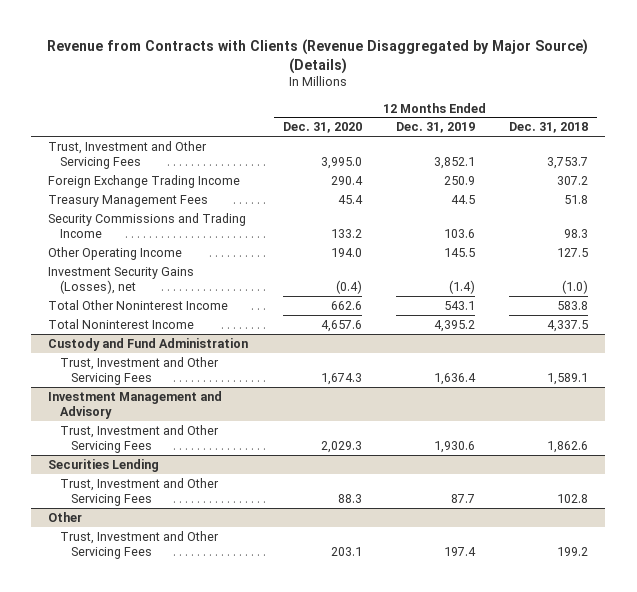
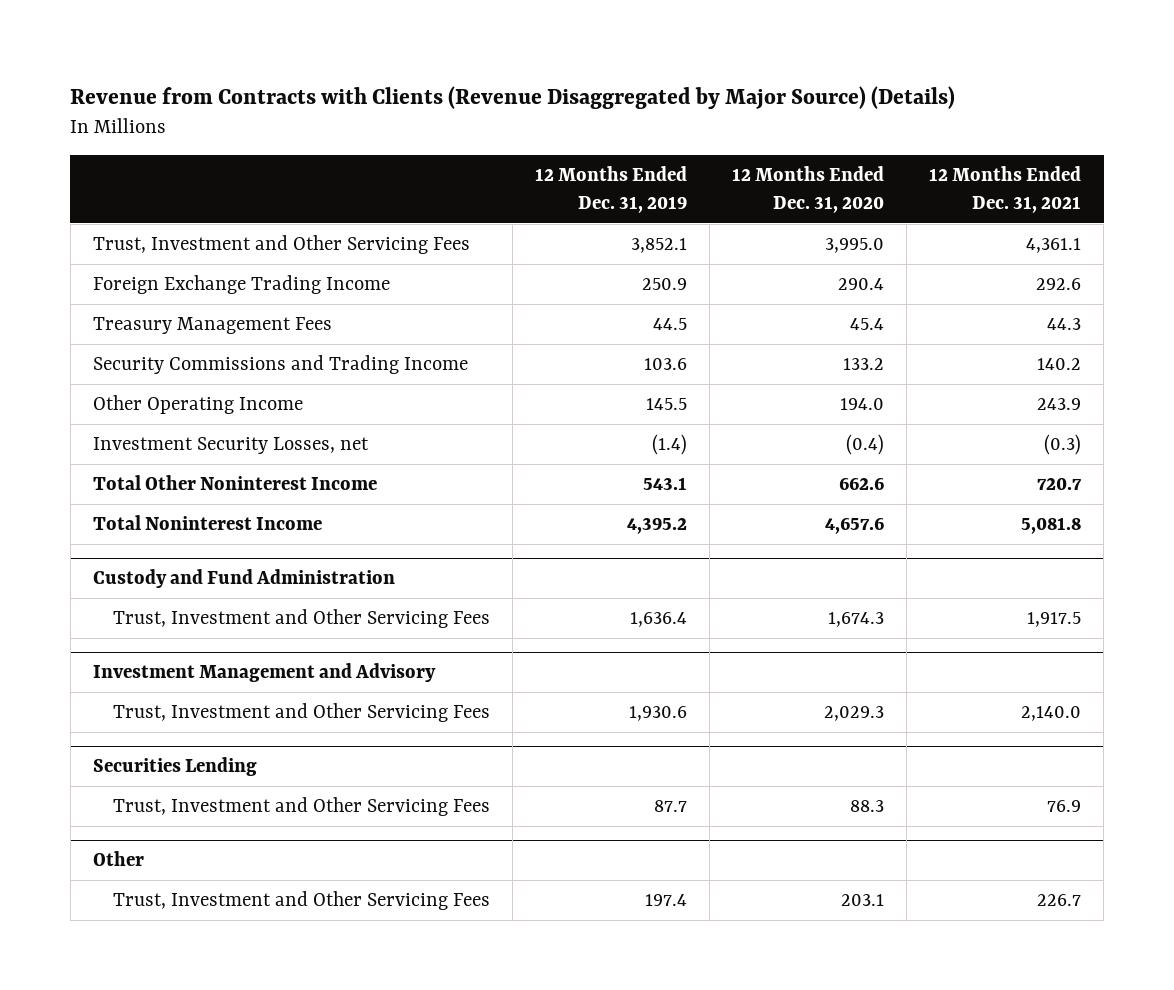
- | 12 Months Ended Dec. 31, 2020 | 12 Months Ended Dec. 31, 2019 | 12 Months Ended Dec. 31, 2018
+ | 12 Months Ended Dec. 31, 2019 | 12 Months Ended Dec. 31, 2020 | 12 Months Ended Dec. 31, 2021
- Investment Security Gains (Losses), net | (0.4) | (1.4) | (1.0)
+ Investment Security Losses, net | (1.4) | (0.4) | (0.3)

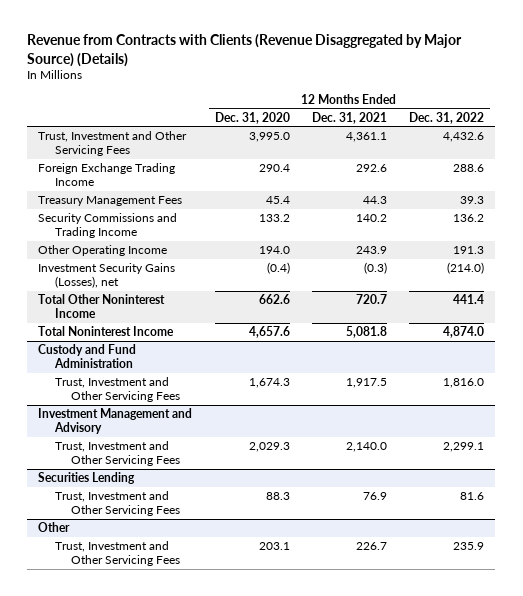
- | 12 Months Ended Dec. 31, 2019 | 12 Months Ended Dec. 31, 2020 | 12 Months Ended Dec. 31, 2021
+ | 12 Months Ended Dec. 31, 2020 | 12 Months Ended Dec. 31, 2021 | 12 Months Ended Dec. 31, 2022
- Investment Security Losses, net | (1.4) | (0.4) | (0.3)
+ Investment Security Gains (Losses), net | (0.4) | (0.3) | (214.0)

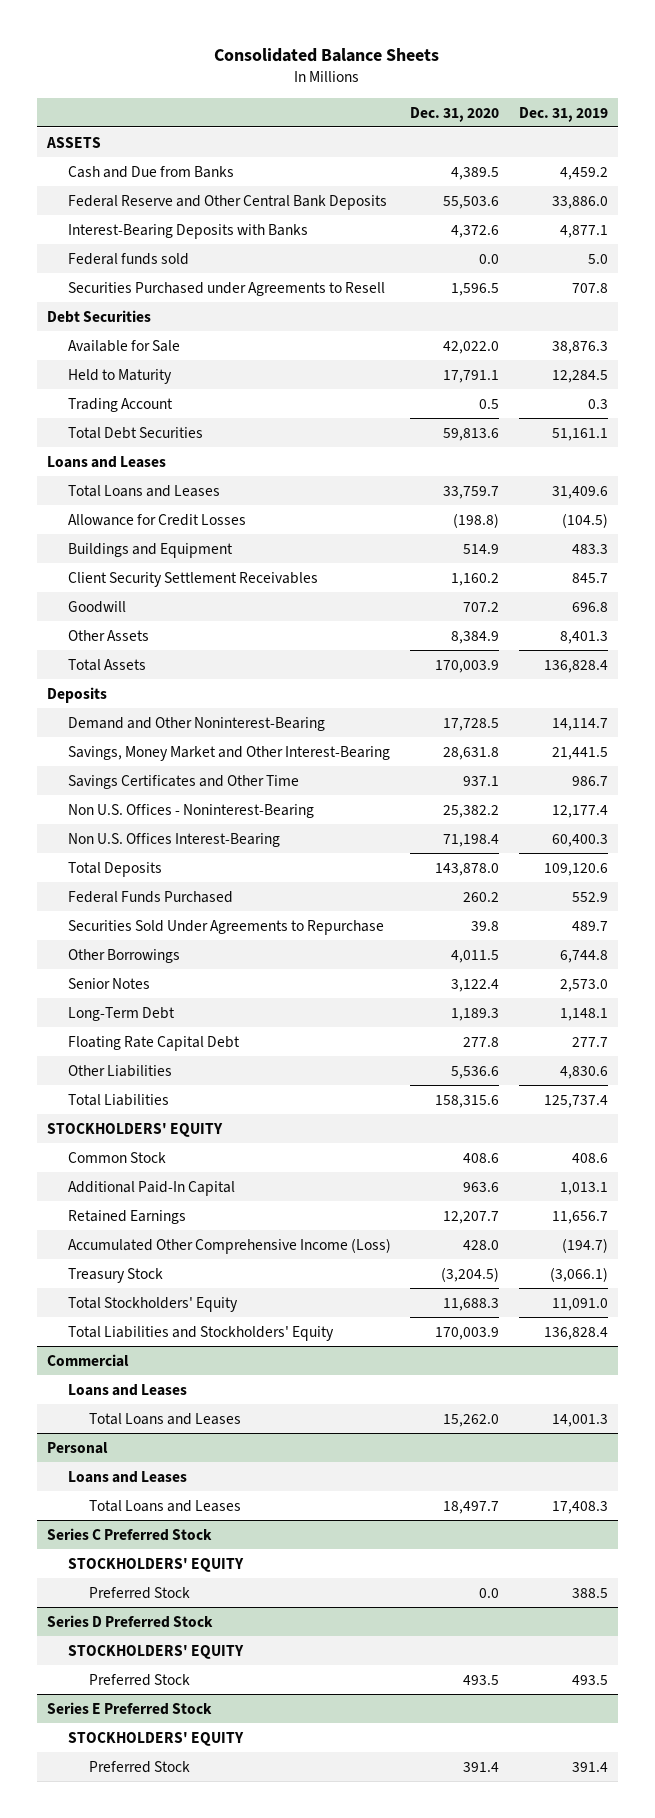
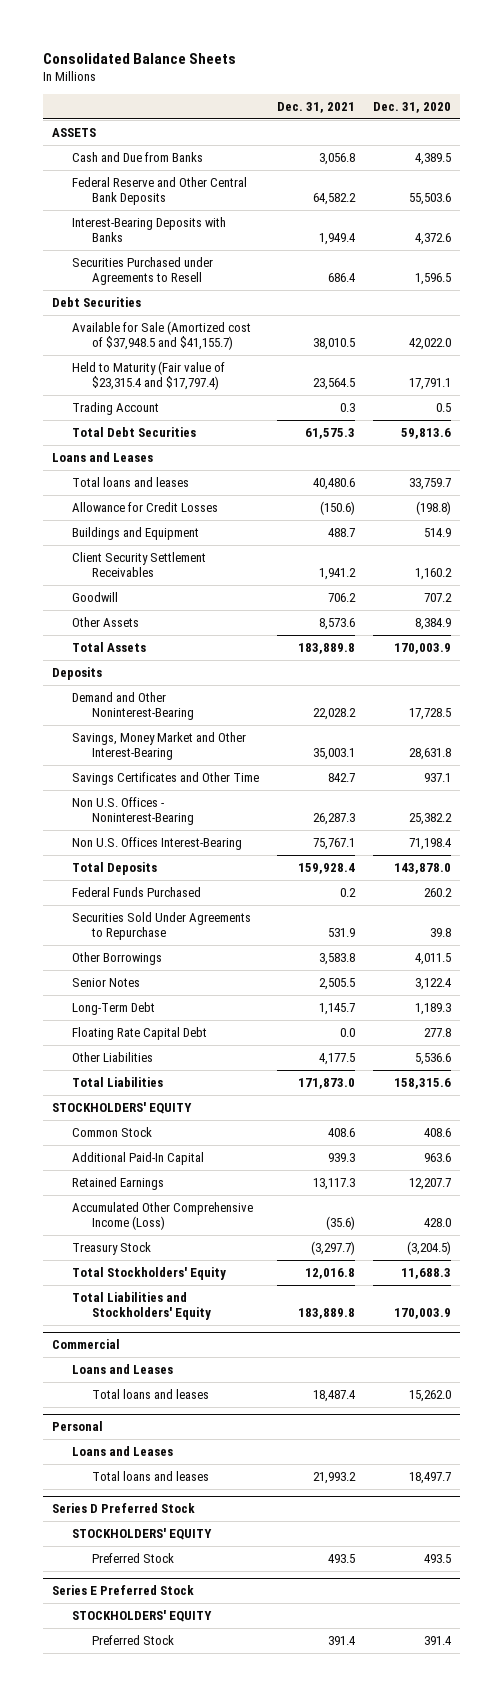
- | Dec. 31, 2020 | Dec. 31, 2019
+ | Dec. 31, 2021 | Dec. 31, 2020
- Federal funds sold | 0.0 | 5.0
- Available for Sale | 42,022.0 | 38,876.3
- Held to Maturity | 17,791.1 | 12,284.5
+ Available for Sale (Amortized cost of $37,948.5 and $41,155.7) | 38,010.5 | 42,022.0
+ Held to Maturity (Fair value of $23,315.4 and $17,797.4) | 23,564.5 | 17,791.1
- Total Loans and Leases | 33,759.7 | 31,409.6
+ Total loans and leases | 40,480.6 | 33,759.7
@ Commercial
- Total Loans and Leases | 15,262.0 | 14,001.3
+ Total loans and leases | 18,487.4 | 15,262.0
@ Personal
- Total Loans and Leases | 18,497.7 | 17,408.3
- Series C Preferred Stock
- STOCKHOLDERS' EQUITY
- Preferred Stock | 0.0 | 388.5
@ Personal
+ Total loans and leases | 21,993.2 | 18,497.7

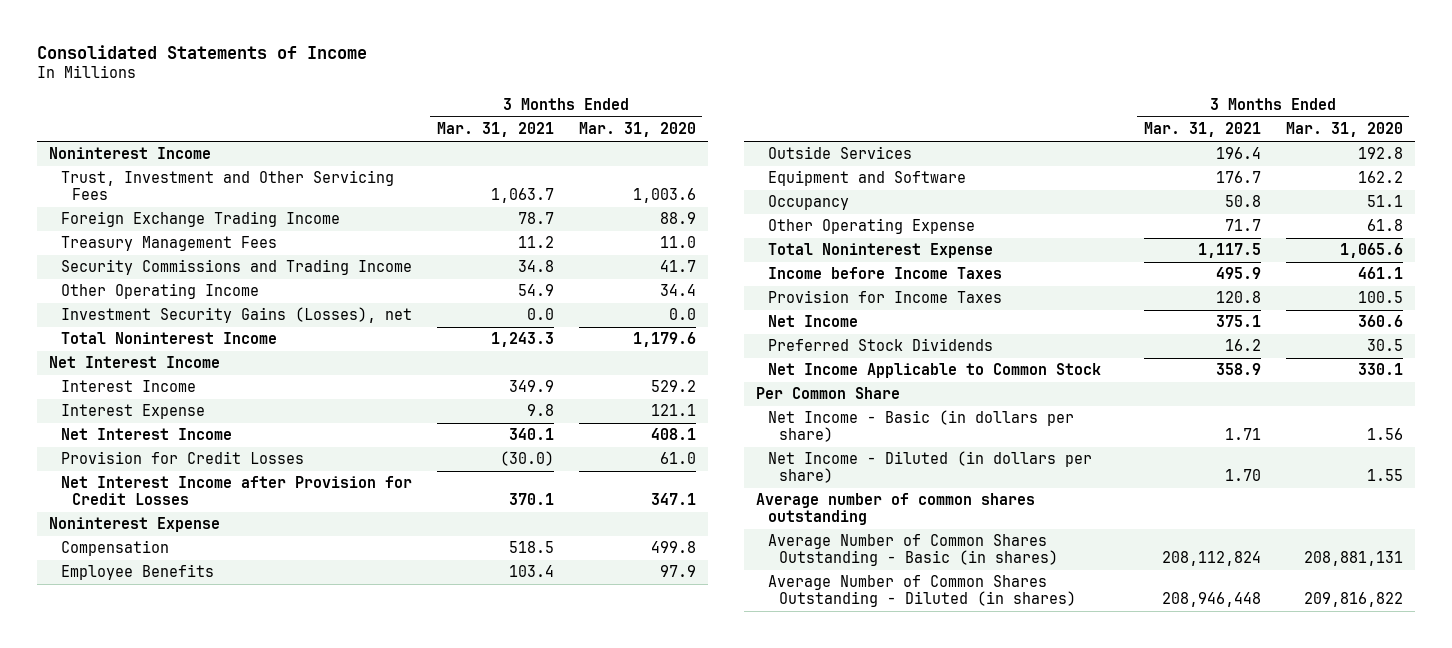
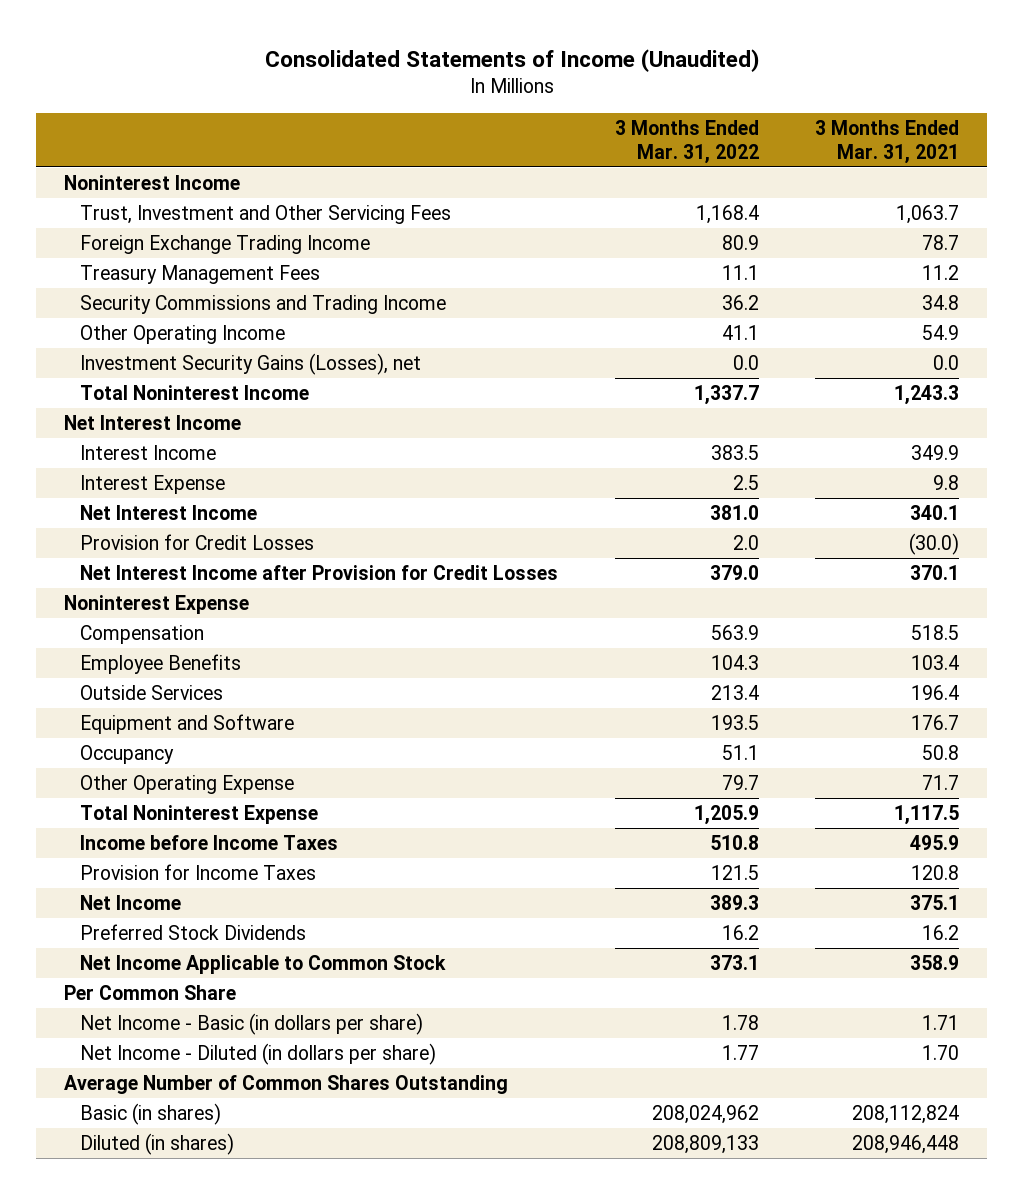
- Consolidated Statements of Income
+ Consolidated Statements of Income (Unaudited)
- | 3 Months Ended Mar. 31, 2021 | 3 Months Ended Mar. 31, 2020
+ | 3 Months Ended Mar. 31, 2022 | 3 Months Ended Mar. 31, 2021
- Average number of common shares outstanding
- Average Number of Common Shares Outstanding - Basic (in shares) | 208,112,824 | 208,881,131
- Average Number of Common Shares Outstanding - Diluted (in shares) | 208,946,448 | 209,816,822
+ Average Number of Common Shares Outstanding
+ Basic (in shares) | 208,024,962 | 208,112,824
+ Diluted (in shares) | 208,809,133 | 208,946,448

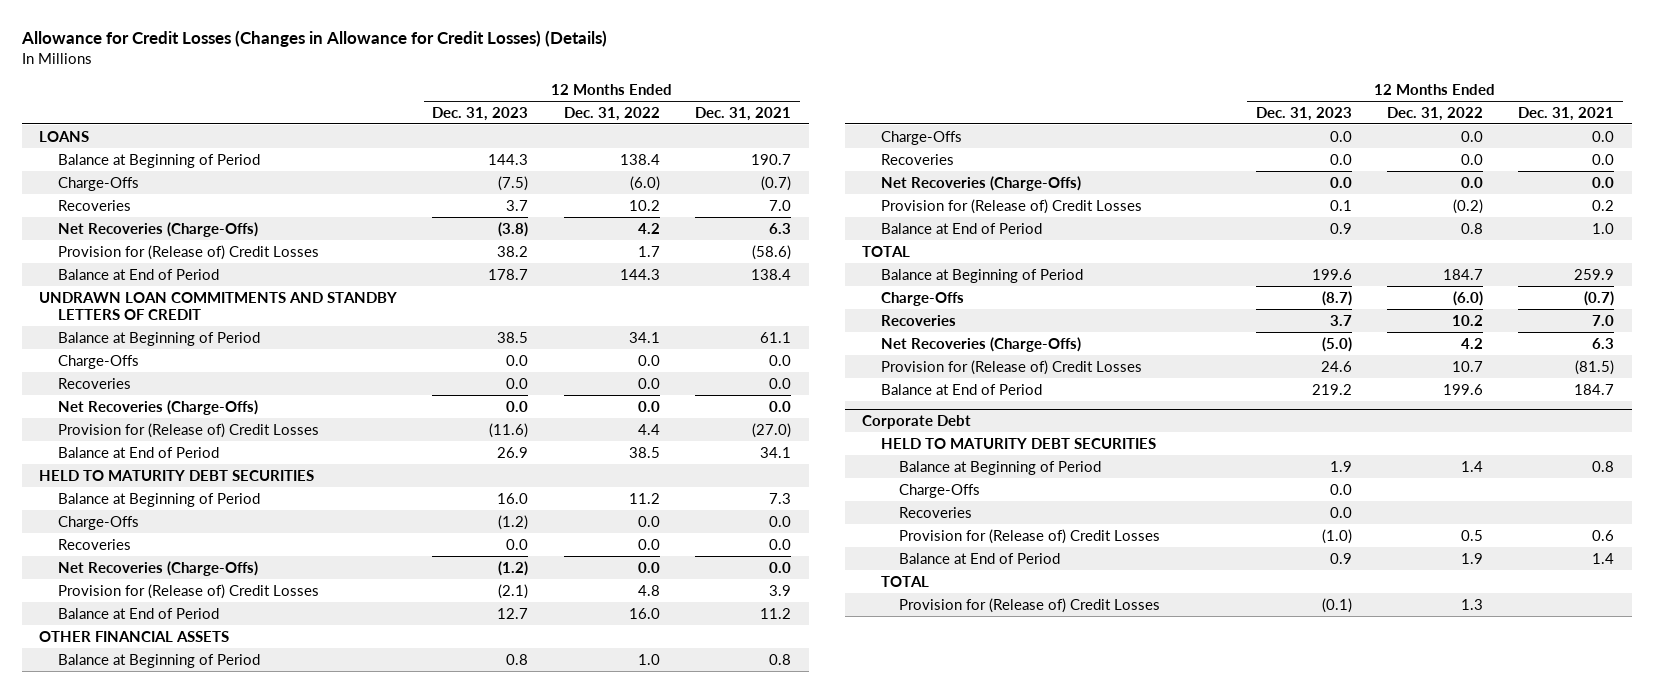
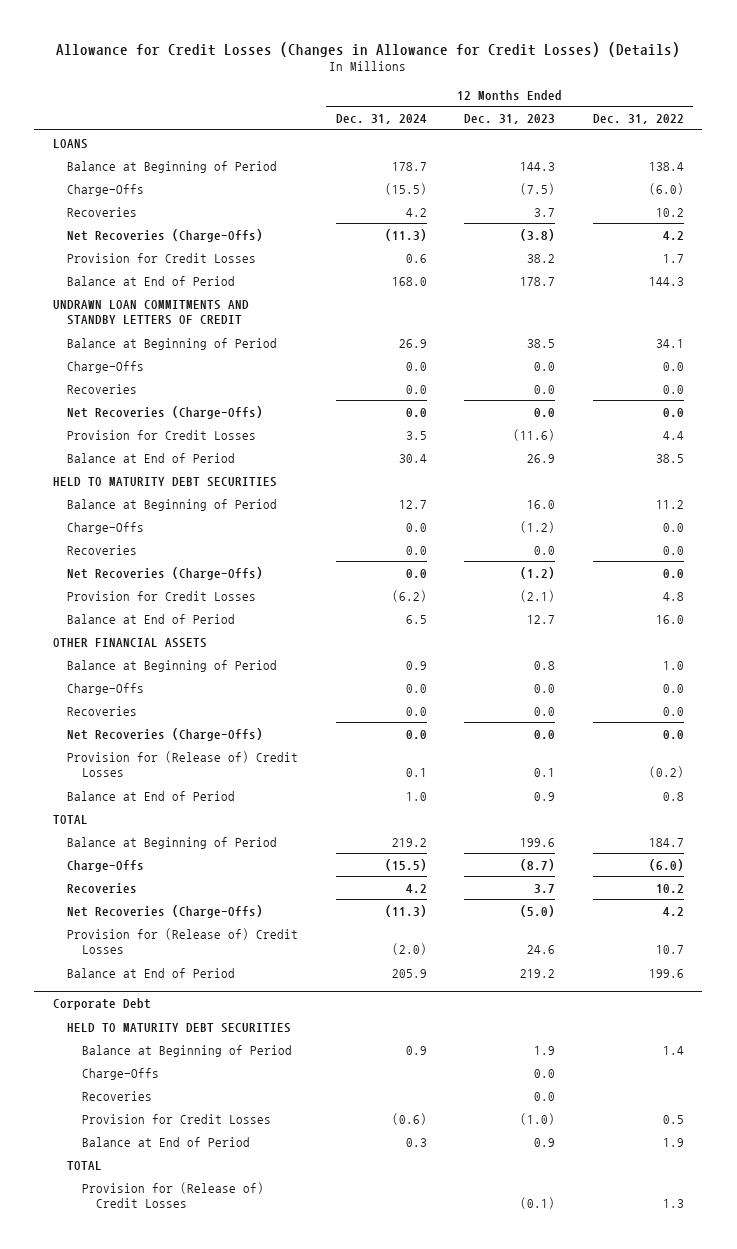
- | 12 Months Ended Dec. 31, 2023 | 12 Months Ended Dec. 31, 2022 | 12 Months Ended Dec. 31, 2021
+ | 12 Months Ended Dec. 31, 2024 | 12 Months Ended Dec. 31, 2023 | 12 Months Ended Dec. 31, 2022
- Provision for (Release of) Credit Losses | 38.2 | 1.7 | (58.6)
+ Provision for Credit Losses | 0.6 | 38.2 | 1.7
- Provision for (Release of) Credit Losses | (11.6) | 4.4 | (27.0)
+ Provision for Credit Losses | 3.5 | (11.6) | 4.4
- Provision for (Release of) Credit Losses | (2.1) | 4.8 | 3.9
+ Provision for Credit Losses | (6.2) | (2.1) | 4.8
@ Corporate Debt
- Provision for (Release of) Credit Losses | (1.0) | 0.5 | 0.6
+ Provision for Credit Losses | (0.6) | (1.0) | 0.5

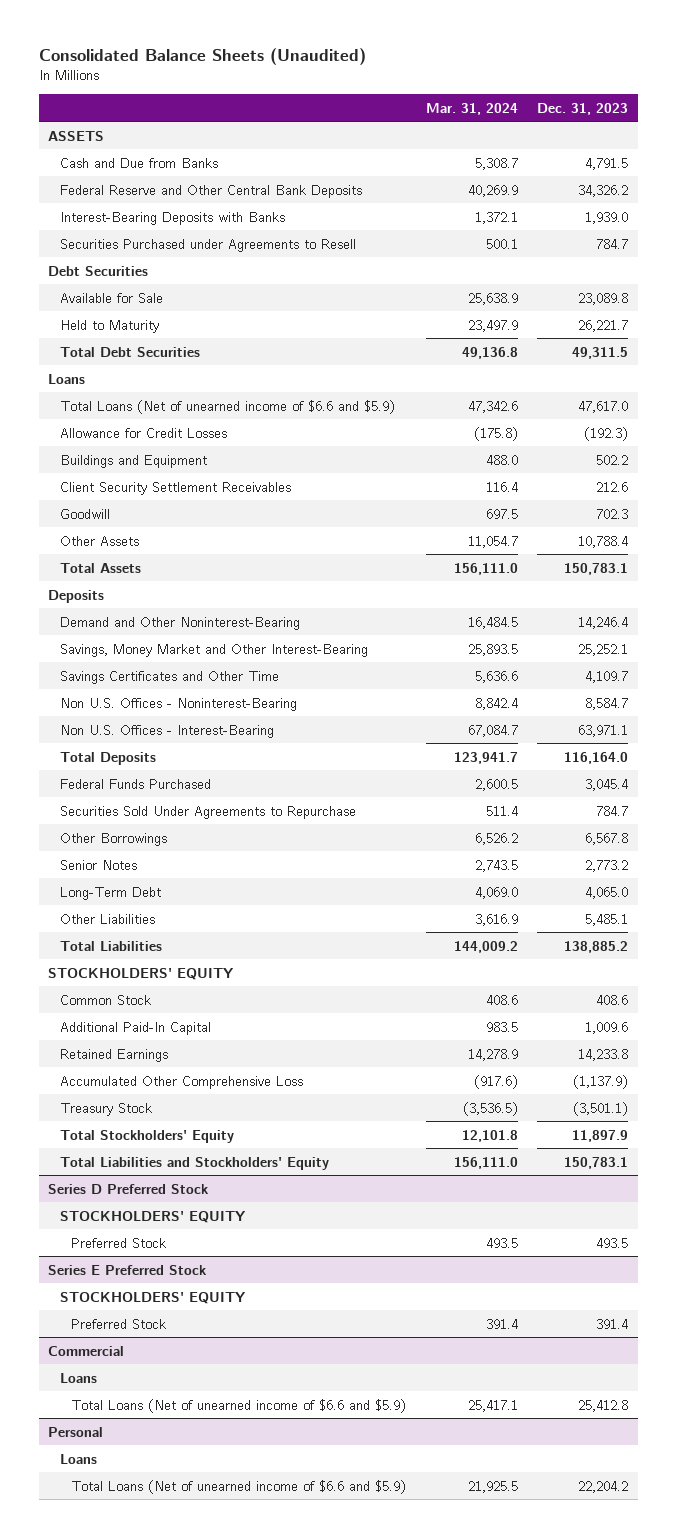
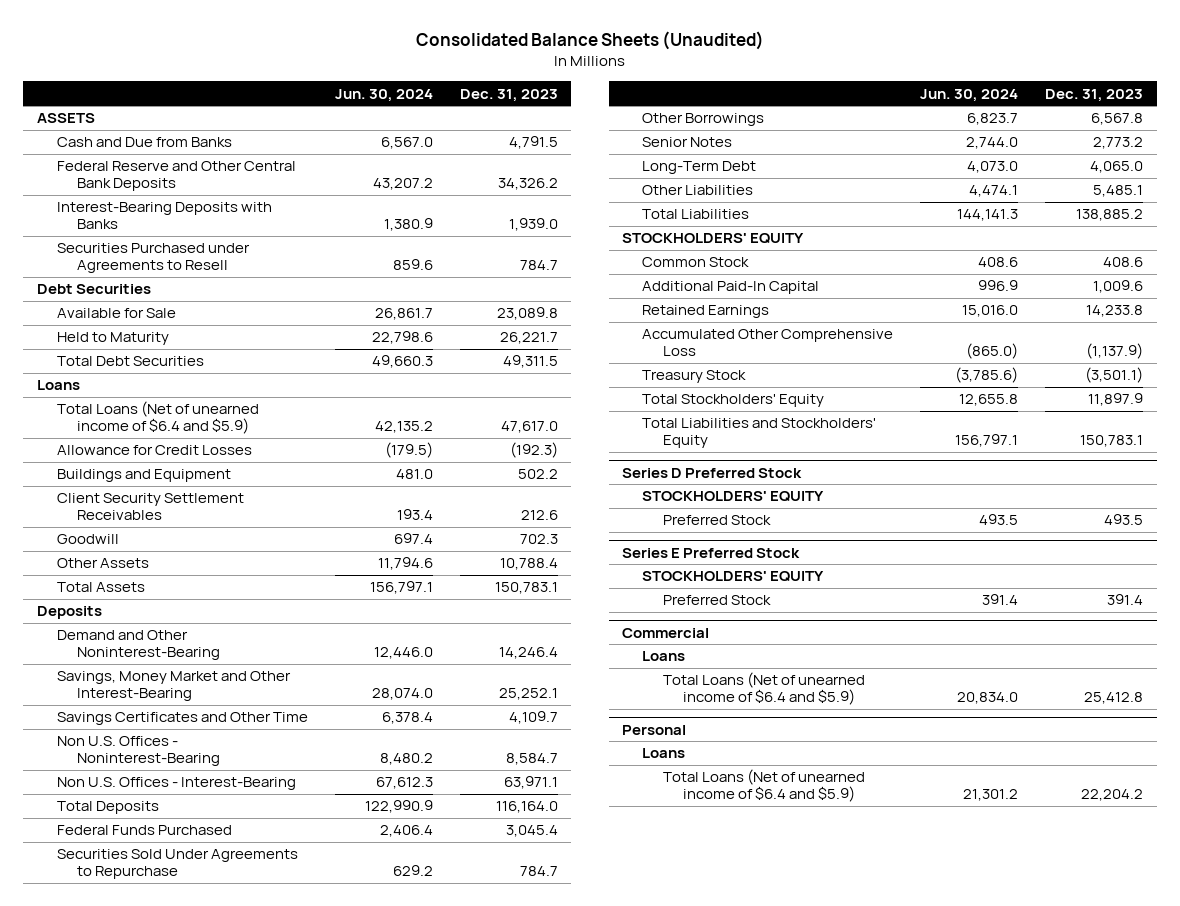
- | Mar. 31, 2024 | Dec. 31, 2023
+ | Jun. 30, 2024 | Dec. 31, 2023
- Total Loans (Net of unearned income of $6.6 and $5.9) | 47,342.6 | 47,617.0
+ Total Loans (Net of unearned income of $6.4 and $5.9) | 42,135.2 | 47,617.0
@ Commercial
- Total Loans (Net of unearned income of $6.6 and $5.9) | 25,417.1 | 25,412.8
+ Total Loans (Net of unearned income of $6.4 and $5.9) | 20,834.0 | 25,412.8
@ Personal
- Total Loans (Net of unearned income of $6.6 and $5.9) | 21,925.5 | 22,204.2
+ Total Loans (Net of unearned income of $6.4 and $5.9) | 21,301.2 | 22,204.2

